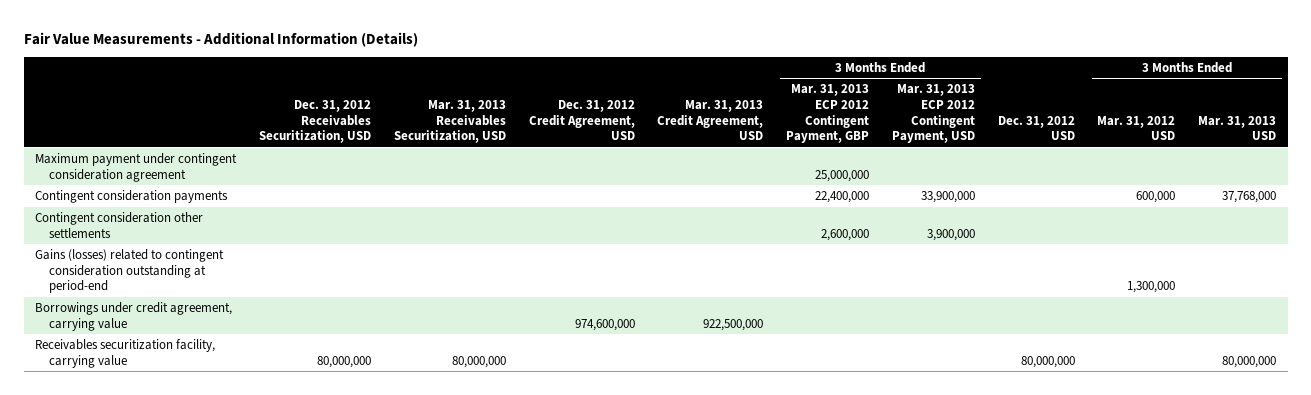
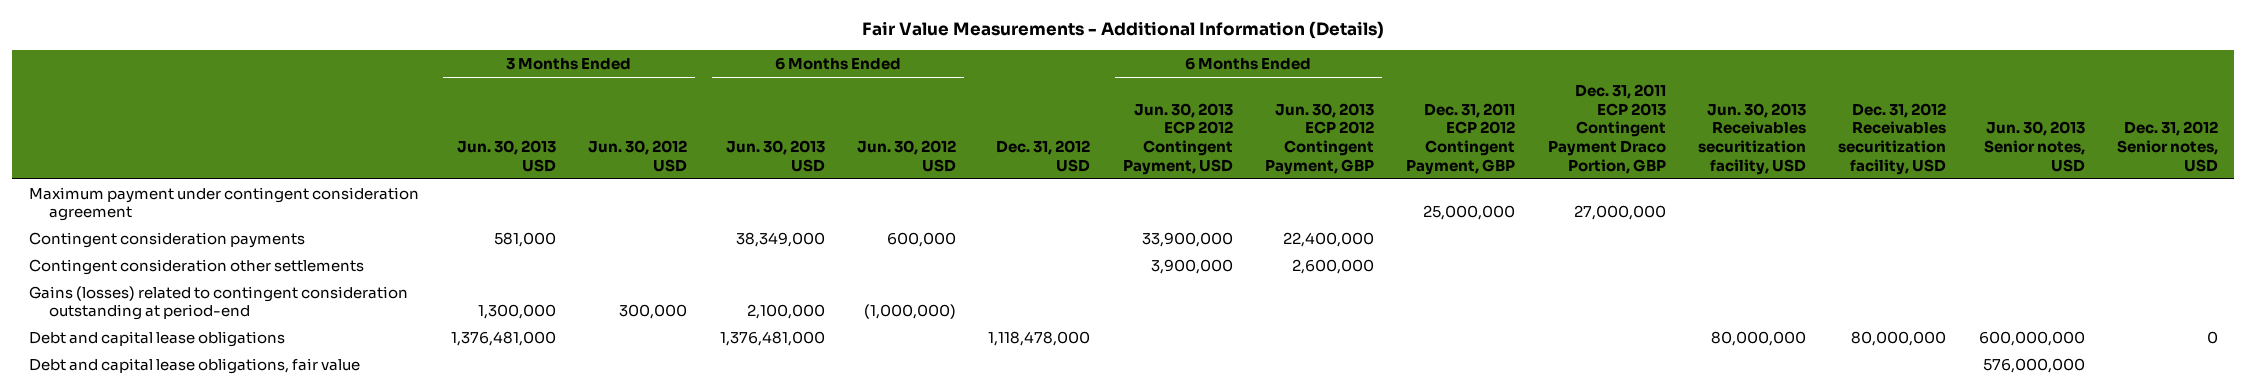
- | Dec. 31, 2012 Receivables Securitization, USD | Mar. 31, 2013 Receivables Securitization, USD | Dec. 31, 2012 Credit Agreement, USD | Mar. 31, 2013 Credit Agreement, USD | 3 Months Ended Mar. 31, 2013 ECP 2012 Contingent Payment, GBP | 3 Months Ended Mar. 31, 2013 ECP 2012 Contingent Payment, USD | Dec. 31, 2012 USD | 3 Months Ended Mar. 31, 2012 USD | 3 Months Ended Mar. 31, 2013 USD
+ | 3 Months Ended Jun. 30, 2013 USD | 3 Months Ended Jun. 30, 2012 USD | 6 Months Ended Jun. 30, 2013 USD | 6 Months Ended Jun. 30, 2012 USD | Dec. 31, 2012 USD | 6 Months Ended Jun. 30, 2013 ECP 2012 Contingent Payment, USD | 6 Months Ended Jun. 30, 2013 ECP 2012 Contingent Payment, GBP | Dec. 31, 2011 ECP 2012 Contingent Payment, GBP | Dec. 31, 2011 ECP 2013 Contingent Payment Draco Portion, GBP | Jun. 30, 2013 Receivables securitization facility, USD | Dec. 31, 2012 Receivables securitization facility, USD | Jun. 30, 2013 Senior notes, USD | Dec. 31, 2012 Senior notes, USD
- Borrowings under credit agreement, carrying value | | | 974,600,000 | 922,500,000 | | | | |
- Receivables securitization facility, carrying value | 80,000,000 | 80,000,000 | | | | | 80,000,000 | | 80,000,000
+ Debt and capital lease obligations | 1,376,481,000 | | 1,376,481,000 | | 1,118,478,000 | | | | | 80,000,000 | 80,000,000 | 600,000,000 | 0
+ Debt and capital lease obligations, fair value | | | | | | | | | | | | 576,000,000 |

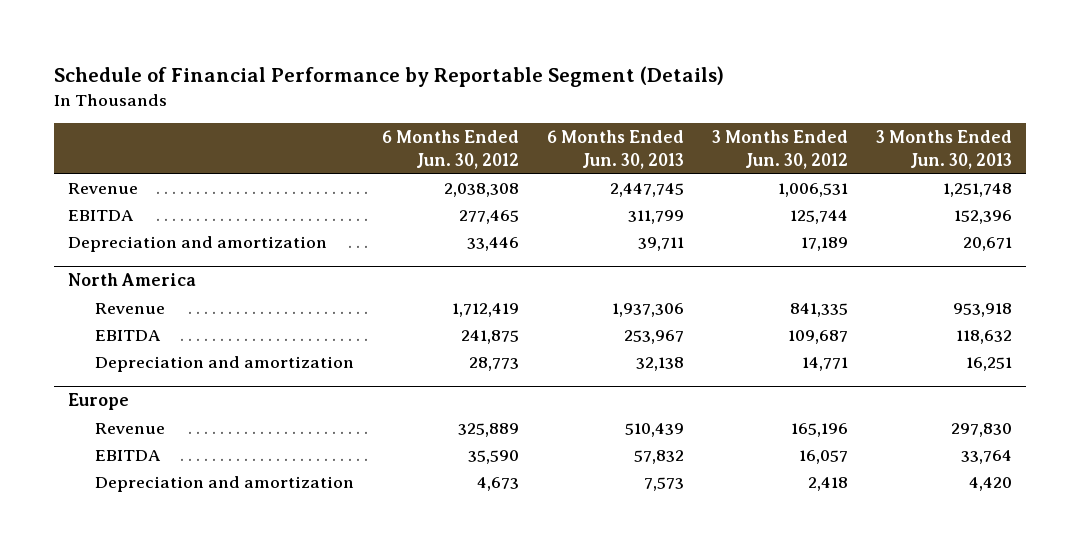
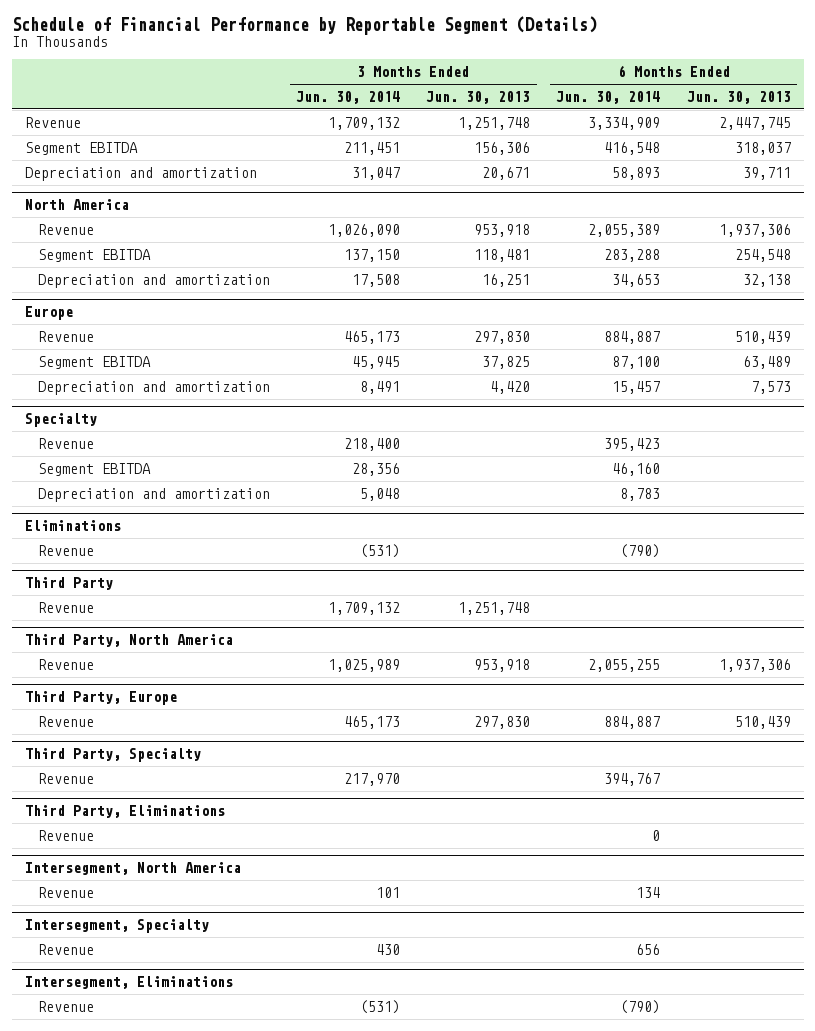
- | 6 Months Ended Jun. 30, 2012 | 6 Months Ended Jun. 30, 2013 | 3 Months Ended Jun. 30, 2012 | 3 Months Ended Jun. 30, 2013
+ | 3 Months Ended Jun. 30, 2014 | 3 Months Ended Jun. 30, 2013 | 6 Months Ended Jun. 30, 2014 | 6 Months Ended Jun. 30, 2013
- EBITDA | 277,465 | 311,799 | 125,744 | 152,396
+ Segment EBITDA | 211,451 | 156,306 | 416,548 | 318,037
@ North America
- EBITDA | 241,875 | 253,967 | 109,687 | 118,632
+ Segment EBITDA | 137,150 | 118,481 | 283,288 | 254,548
@ Europe
- EBITDA | 35,590 | 57,832 | 16,057 | 33,764
+ Segment EBITDA | 45,945 | 37,825 | 87,100 | 63,489
+ Specialty
+ Revenue | 218,400 | | 395,423 |
+ Segment EBITDA | 28,356 | | 46,160 |
+ Depreciation and amortization | 5,048 | | 8,783 |
+ Eliminations
+ Revenue | (531) | | (790) |
+ Third Party
+ Revenue | 1,709,132 | 1,251,748 | |
+ Third Party, North America
+ Revenue | 1,025,989 | 953,918 | 2,055,255 | 1,937,306
+ Third Party, Europe
+ Revenue | 465,173 | 297,830 | 884,887 | 510,439
+ Third Party, Specialty
+ Revenue | 217,970 | | 394,767 |
+ Third Party, Eliminations
+ Revenue | | | 0 |
+ Intersegment, North America
+ Revenue | 101 | | 134 |
+ Intersegment, Specialty
+ Revenue | 430 | | 656 |
+ Intersegment, Eliminations
+ Revenue | (531) | | (790) |

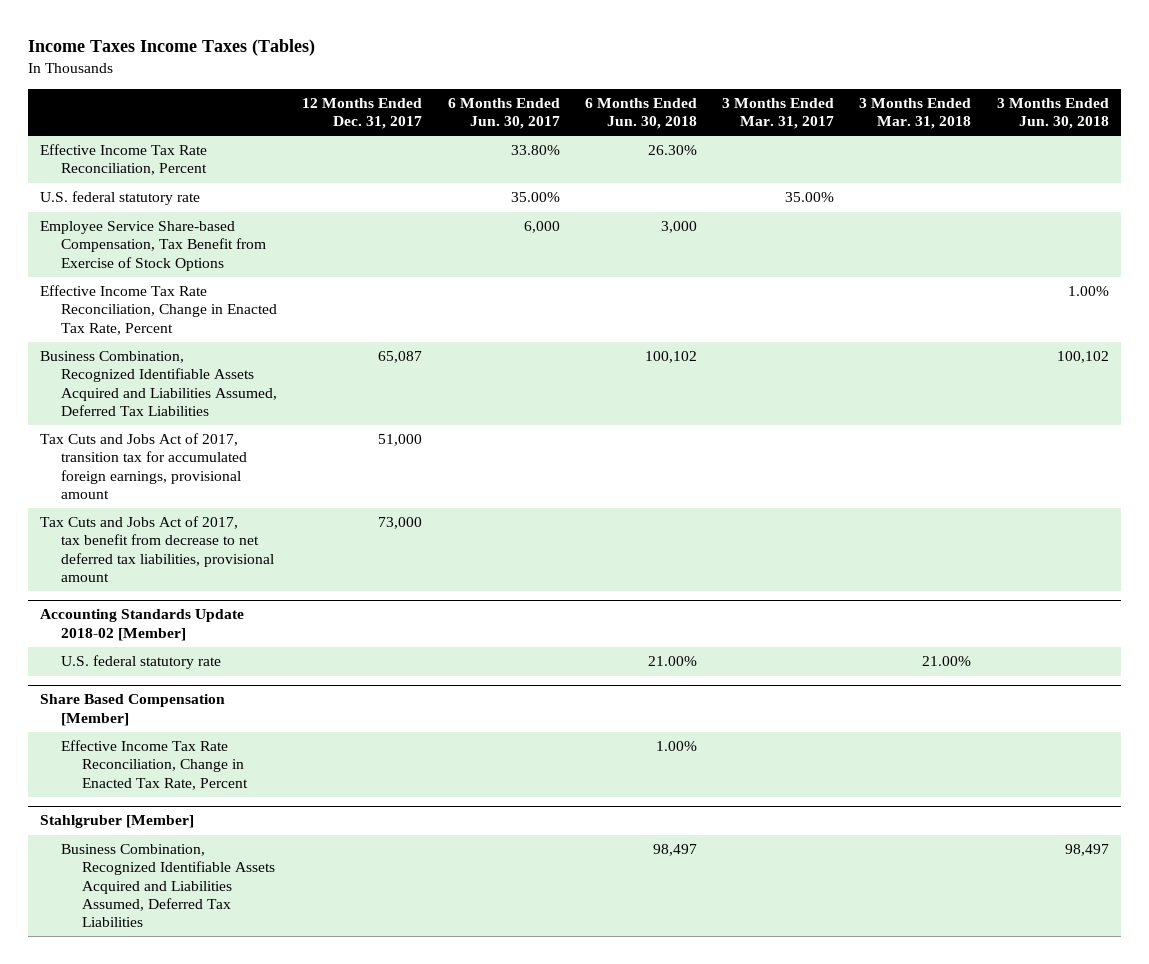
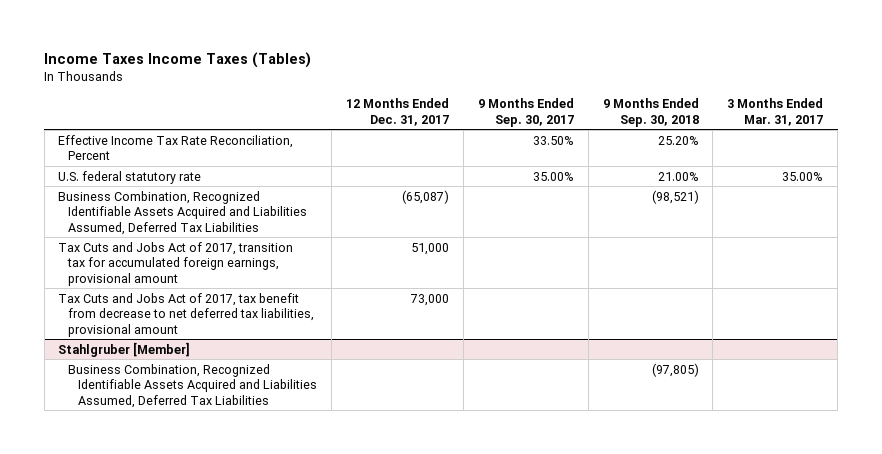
- | 12 Months Ended Dec. 31, 2017 | 6 Months Ended Jun. 30, 2017 | 6 Months Ended Jun. 30, 2018 | 3 Months Ended Mar. 31, 2017 | 3 Months Ended Mar. 31, 2018 | 3 Months Ended Jun. 30, 2018
+ | 12 Months Ended Dec. 31, 2017 | 9 Months Ended Sep. 30, 2017 | 9 Months Ended Sep. 30, 2018 | 3 Months Ended Mar. 31, 2017
- Employee Service Share-based Compensation, Tax Benefit from Exercise of Stock Options | | 6,000 | 3,000 | | |
- Effective Income Tax Rate Reconciliation, Change in Enacted Tax Rate, Percent | | | | | | 1.00%
- Business Combination, Recognized Identifiable Assets Acquired and Liabilities Assumed, Deferred Tax Liabilities | 65,087 | | 100,102 | | | 100,102
+ Business Combination, Recognized Identifiable Assets Acquired and Liabilities Assumed, Deferred Tax Liabilities | (65,087) | | (98,521) |
- Accounting Standards Update 2018-02 [Member]
- U.S. federal statutory rate | | | 21.00% | | 21.00% |
- Share Based Compensation [Member]
- Effective Income Tax Rate Reconciliation, Change in Enacted Tax Rate, Percent | | | 1.00% | | |

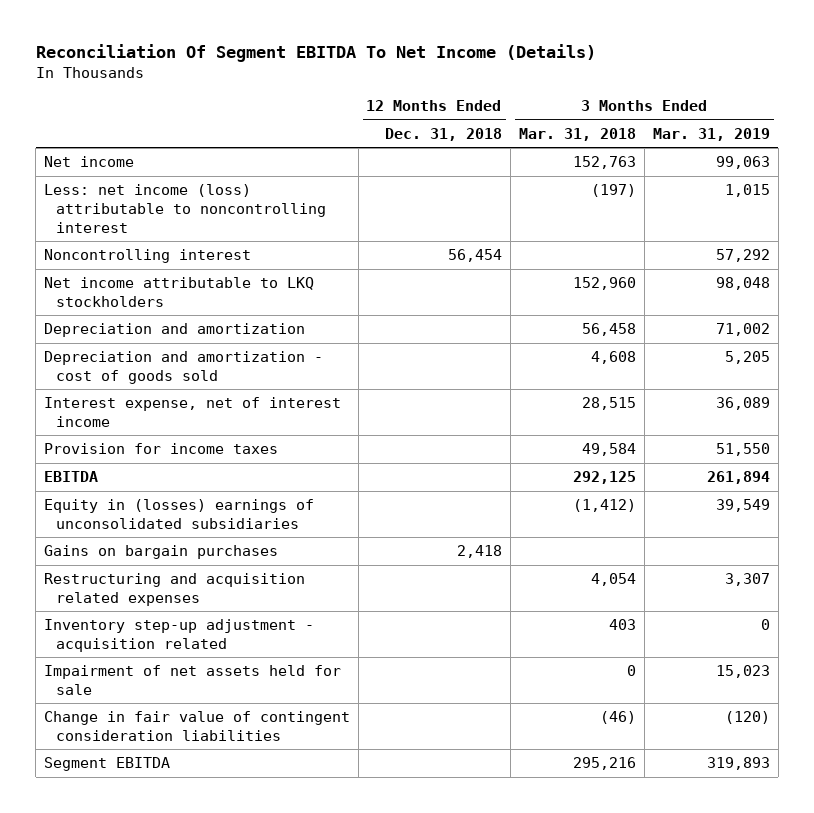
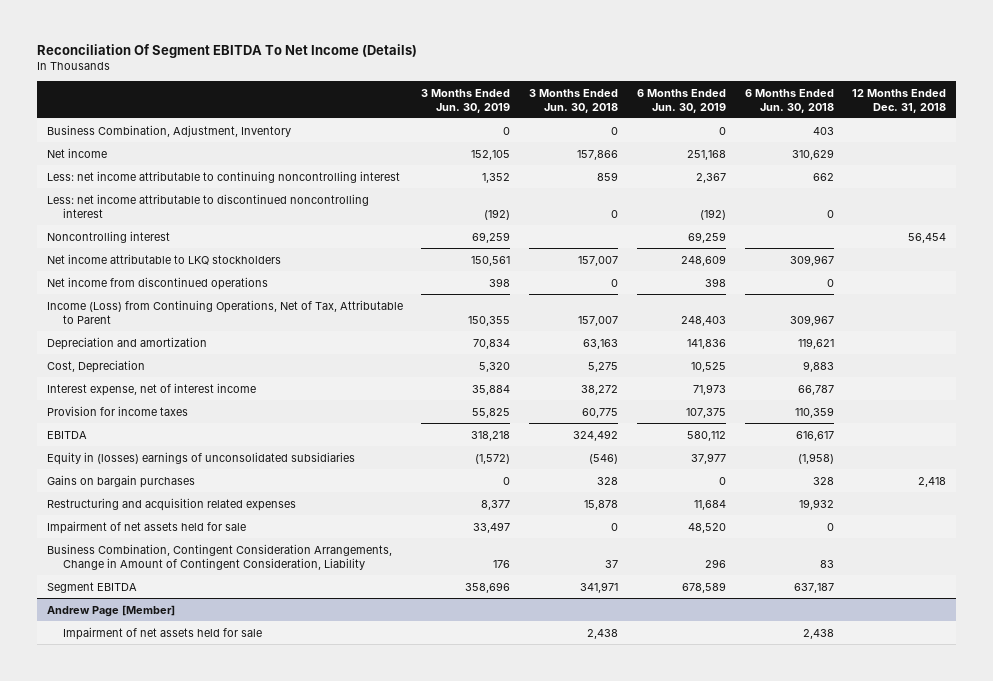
- | 12 Months Ended Dec. 31, 2018 | 3 Months Ended Mar. 31, 2018 | 3 Months Ended Mar. 31, 2019
+ | 3 Months Ended Jun. 30, 2019 | 3 Months Ended Jun. 30, 2018 | 6 Months Ended Jun. 30, 2019 | 6 Months Ended Jun. 30, 2018 | 12 Months Ended Dec. 31, 2018
+ Business Combination, Adjustment, Inventory | 0 | 0 | 0 | 403 |
- Less: net income (loss) attributable to noncontrolling interest | | (197) | 1,015
+ Less: net income attributable to continuing noncontrolling interest | 1,352 | 859 | 2,367 | 662 |
+ Less: net income attributable to discontinued noncontrolling interest | (192) | 0 | (192) | 0 |
+ Net income from discontinued operations | 398 | 0 | 398 | 0 |
+ Income (Loss) from Continuing Operations, Net of Tax, Attributable to Parent | 150,355 | 157,007 | 248,403 | 309,967 |
- Depreciation and amortization - cost of goods sold | | 4,608 | 5,205
+ Cost, Depreciation | 5,320 | 5,275 | 10,525 | 9,883 |
- Inventory step-up adjustment - acquisition related | | 403 | 0
- Change in fair value of contingent consideration liabilities | | (46) | (120)
+ Business Combination, Contingent Consideration Arrangements, Change in Amount of Contingent Consideration, Liability | 176 | 37 | 296 | 83 |
+ Andrew Page [Member]
+ Impairment of net assets held for sale | | 2,438 | | 2,438 |

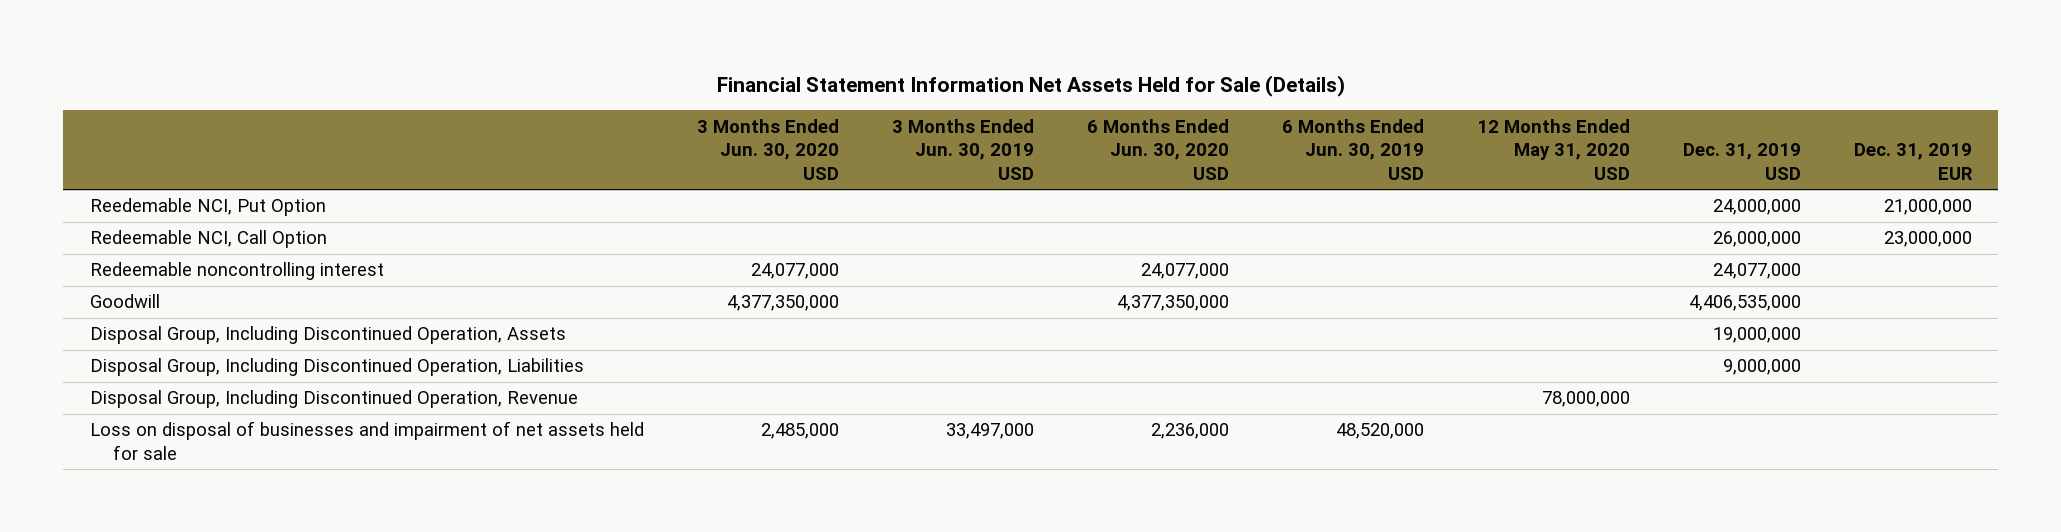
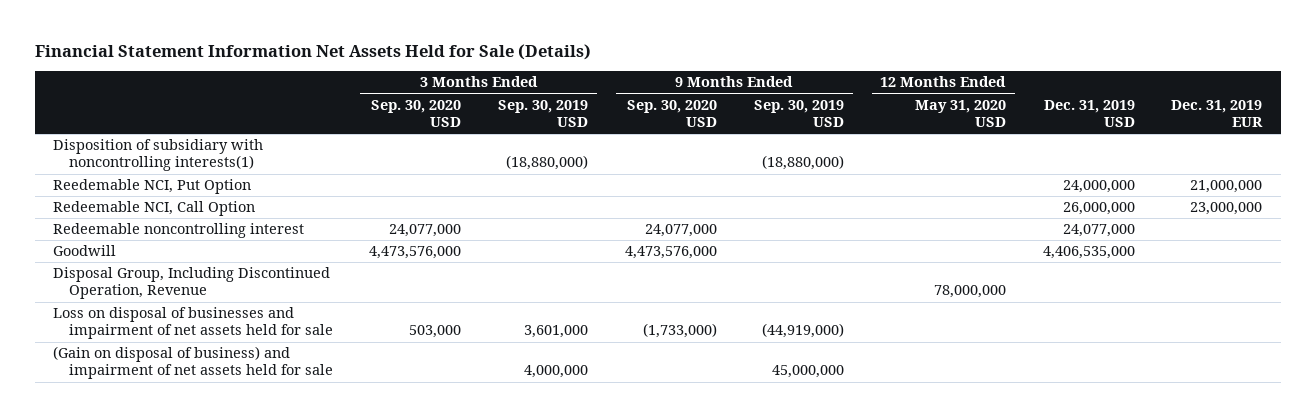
- | 3 Months Ended Jun. 30, 2020 USD | 3 Months Ended Jun. 30, 2019 USD | 6 Months Ended Jun. 30, 2020 USD | 6 Months Ended Jun. 30, 2019 USD | 12 Months Ended May 31, 2020 USD | Dec. 31, 2019 USD | Dec. 31, 2019 EUR
+ | 3 Months Ended Sep. 30, 2020 USD | 3 Months Ended Sep. 30, 2019 USD | 9 Months Ended Sep. 30, 2020 USD | 9 Months Ended Sep. 30, 2019 USD | 12 Months Ended May 31, 2020 USD | Dec. 31, 2019 USD | Dec. 31, 2019 EUR
+ Disposition of subsidiary with noncontrolling interests(1) | | (18,880,000) | | (18,880,000) | | |
- Disposal Group, Including Discontinued Operation, Assets | | | | | | 19,000,000 |
- Disposal Group, Including Discontinued Operation, Liabilities | | | | | | 9,000,000 |
+ (Gain on disposal of business) and impairment of net assets held for sale | | 4,000,000 | | 45,000,000 | | |

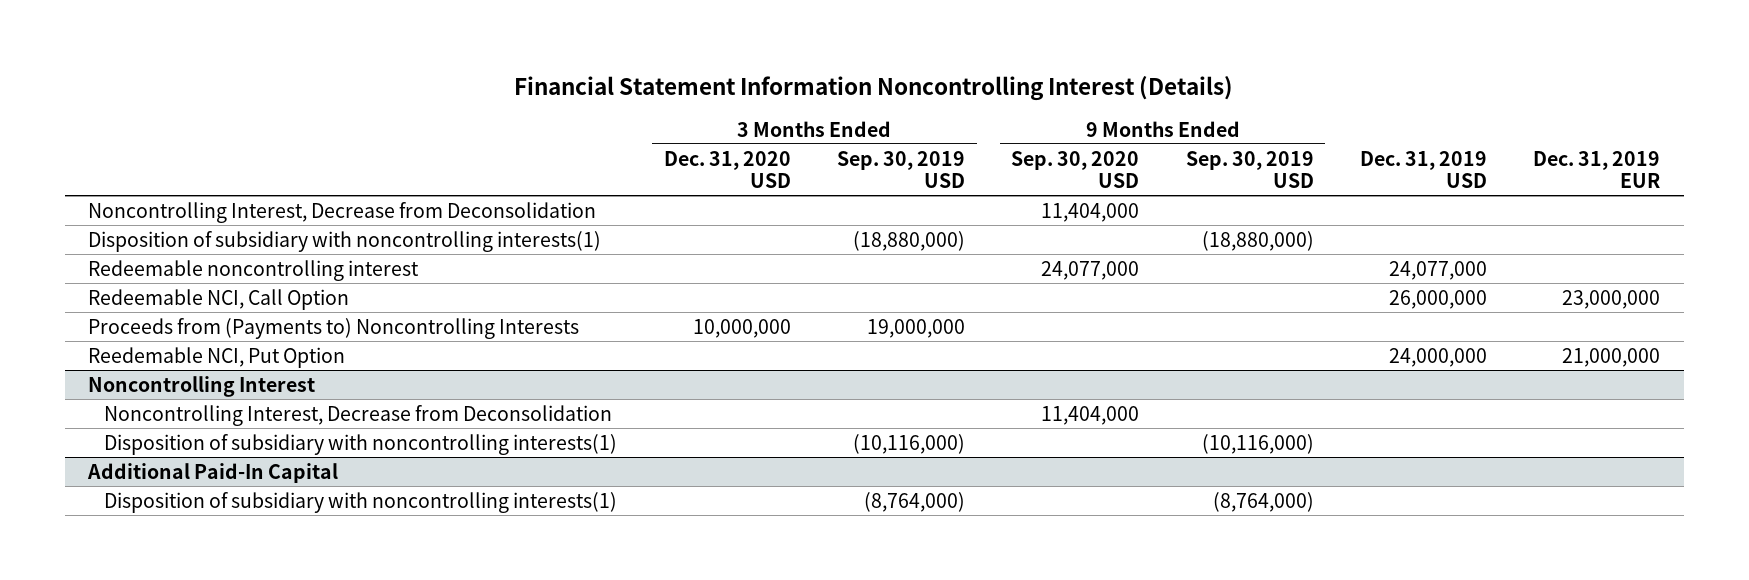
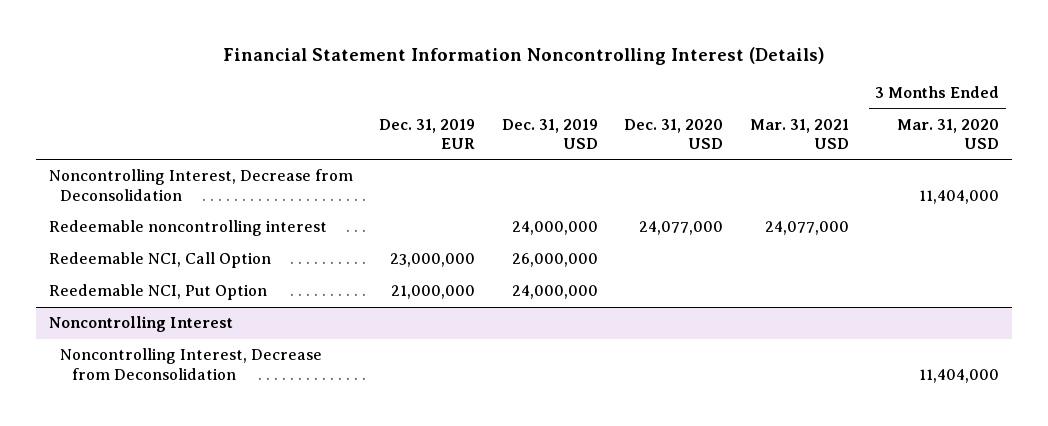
- | 3 Months Ended Dec. 31, 2020 USD | 3 Months Ended Sep. 30, 2019 USD | 9 Months Ended Sep. 30, 2020 USD | 9 Months Ended Sep. 30, 2019 USD | Dec. 31, 2019 USD | Dec. 31, 2019 EUR
+ | Dec. 31, 2019 EUR | Dec. 31, 2019 USD | Dec. 31, 2020 USD | Mar. 31, 2021 USD | 3 Months Ended Mar. 31, 2020 USD
- Disposition of subsidiary with noncontrolling interests(1) | | (18,880,000) | | (18,880,000) | |
- Redeemable noncontrolling interest | | | 24,077,000 | | 24,077,000 |
+ Redeemable noncontrolling interest | | 24,000,000 | 24,077,000 | 24,077,000 |
- Proceeds from (Payments to) Noncontrolling Interests | 10,000,000 | 19,000,000 | | | |
@ Noncontrolling Interest
- Disposition of subsidiary with noncontrolling interests(1) | | (10,116,000) | | (10,116,000) | |
- Additional Paid-In Capital
- Disposition of subsidiary with noncontrolling interests(1) | | (8,764,000) | | (8,764,000) | |

